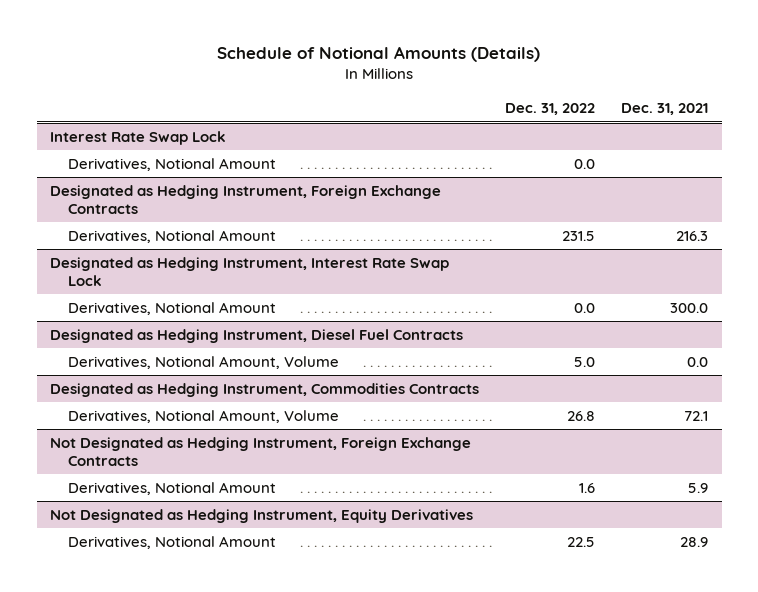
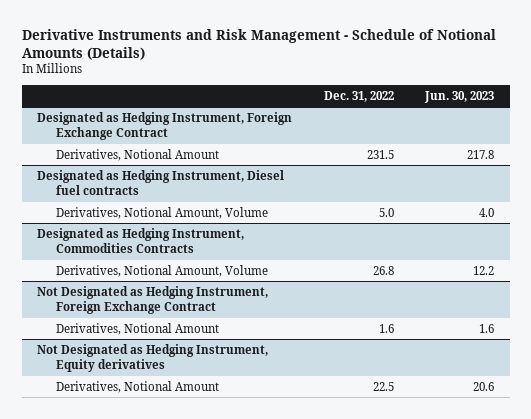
- Schedule of Notional Amounts (Details)
+ Derivative Instruments and Risk Management - Schedule of Notional Amounts (Details)
- | Dec. 31, 2022 | Dec. 31, 2021
+ | Dec. 31, 2022 | Jun. 30, 2023
- Interest Rate Swap Lock
- Derivatives, Notional Amount | 0.0 |
- Designated as Hedging Instrument, Foreign Exchange Contracts
+ Designated as Hedging Instrument, Foreign Exchange Contract
- Designated as Hedging Instrument, Interest Rate Swap Lock
- Derivatives, Notional Amount | 0.0 | 300.0
- Designated as Hedging Instrument, Diesel Fuel Contracts
+ Designated as Hedging Instrument, Diesel fuel contracts
- Not Designated as Hedging Instrument, Foreign Exchange Contracts
+ Not Designated as Hedging Instrument, Foreign Exchange Contract
- Not Designated as Hedging Instrument, Equity Derivatives
+ Not Designated as Hedging Instrument, Equity derivatives

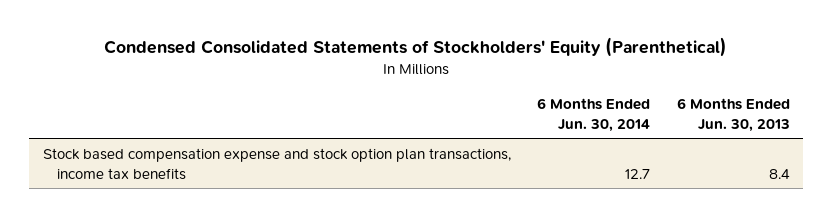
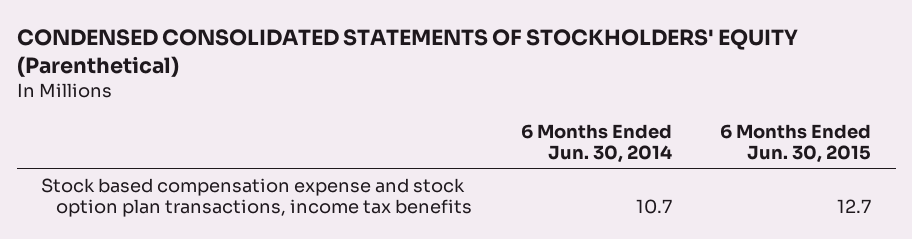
- Condensed Consolidated Statements of Stockholders' Equity (Parenthetical)
+ CONDENSED CONSOLIDATED STATEMENTS OF STOCKHOLDERS' EQUITY (Parenthetical)
- | 6 Months Ended Jun. 30, 2014 | 6 Months Ended Jun. 30, 2013
+ | 6 Months Ended Jun. 30, 2014 | 6 Months Ended Jun. 30, 2015
- Stock based compensation expense and stock option plan transactions, income tax benefits | 12.7 | 8.4
+ Stock based compensation expense and stock option plan transactions, income tax benefits | 10.7 | 12.7

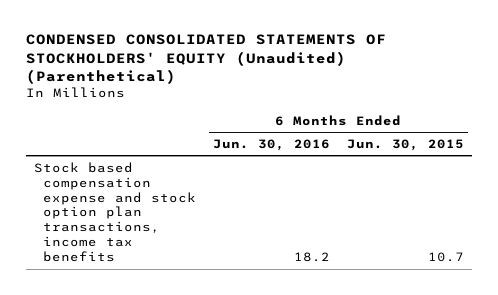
- CONDENSED CONSOLIDATED STATEMENTS OF STOCKHOLDERS' EQUITY (Parenthetical)
+ CONDENSED CONSOLIDATED STATEMENTS OF STOCKHOLDERS' EQUITY (Unaudited) (Parenthetical)
- | 6 Months Ended Jun. 30, 2014 | 6 Months Ended Jun. 30, 2015
+ | 6 Months Ended Jun. 30, 2016 | 6 Months Ended Jun. 30, 2015
- Stock based compensation expense and stock option plan transactions, income tax benefits | 10.7 | 12.7
+ Stock based compensation expense and stock option plan transactions, income tax benefits | 18.2 | 10.7

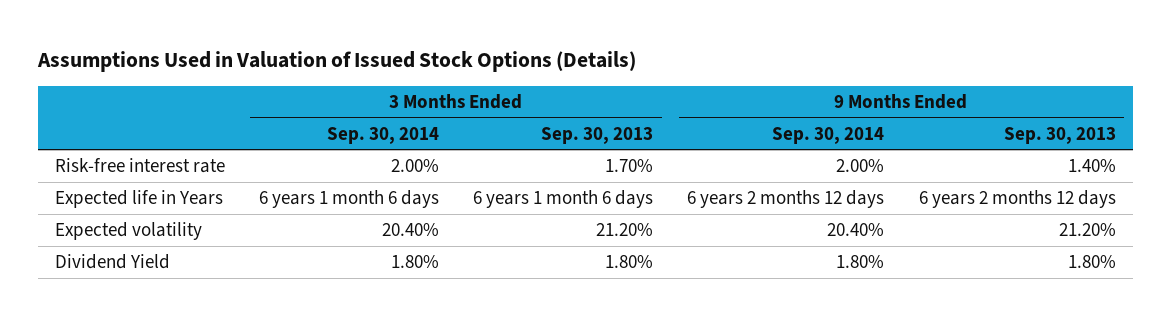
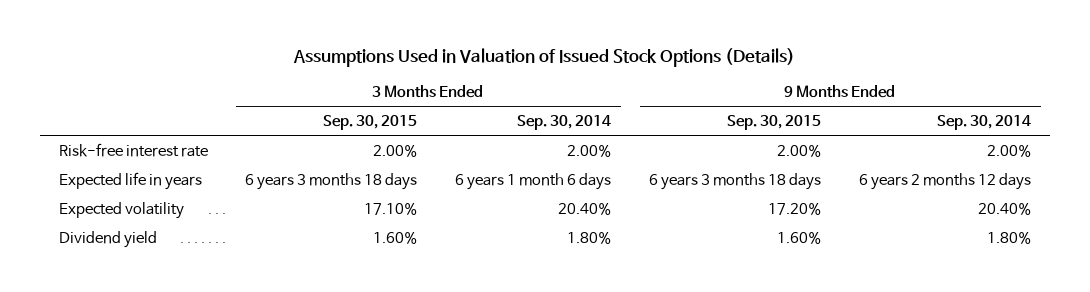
- | 3 Months Ended Sep. 30, 2014 | 3 Months Ended Sep. 30, 2013 | 9 Months Ended Sep. 30, 2014 | 9 Months Ended Sep. 30, 2013
+ | 3 Months Ended Sep. 30, 2015 | 3 Months Ended Sep. 30, 2014 | 9 Months Ended Sep. 30, 2015 | 9 Months Ended Sep. 30, 2014
- Expected life in Years | 6 years 1 month 6 days | 6 years 1 month 6 days | 6 years 2 months 12 days | 6 years 2 months 12 days
+ Expected life in years | 6 years 3 months 18 days | 6 years 1 month 6 days | 6 years 3 months 18 days | 6 years 2 months 12 days
- Dividend Yield | 1.80% | 1.80% | 1.80% | 1.80%
+ Dividend yield | 1.60% | 1.80% | 1.60% | 1.80%

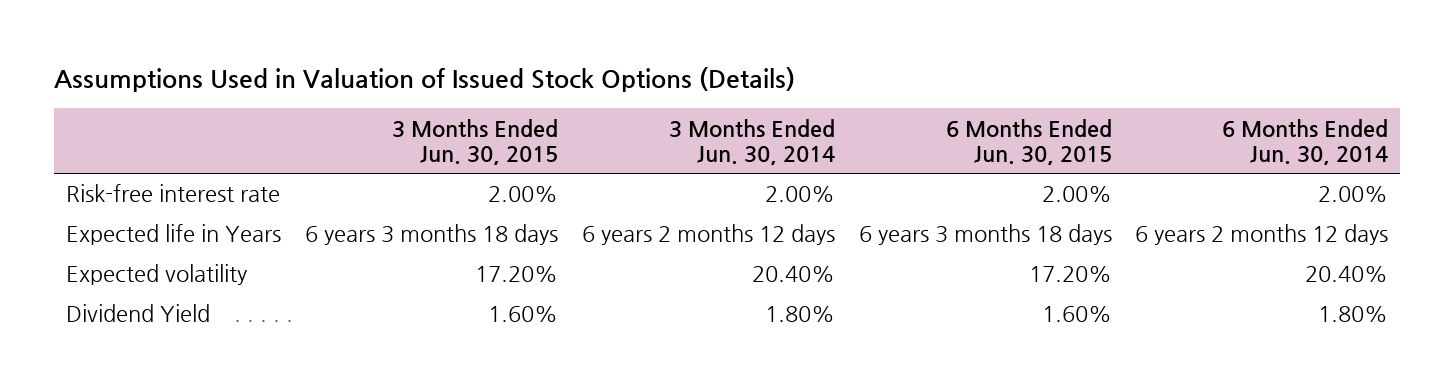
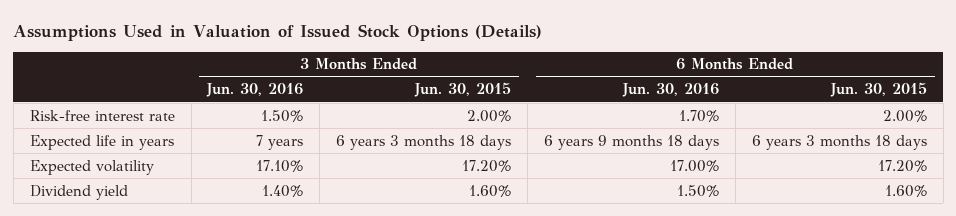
- | 3 Months Ended Jun. 30, 2015 | 3 Months Ended Jun. 30, 2014 | 6 Months Ended Jun. 30, 2015 | 6 Months Ended Jun. 30, 2014
+ | 3 Months Ended Jun. 30, 2016 | 3 Months Ended Jun. 30, 2015 | 6 Months Ended Jun. 30, 2016 | 6 Months Ended Jun. 30, 2015
- Expected life in Years | 6 years 3 months 18 days | 6 years 2 months 12 days | 6 years 3 months 18 days | 6 years 2 months 12 days
+ Expected life in years | 7 years | 6 years 3 months 18 days | 6 years 9 months 18 days | 6 years 3 months 18 days
- Dividend Yield | 1.60% | 1.80% | 1.60% | 1.80%
+ Dividend yield | 1.40% | 1.60% | 1.50% | 1.60%

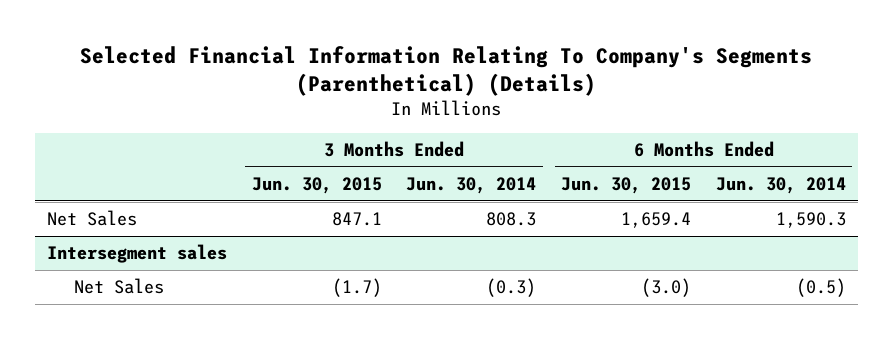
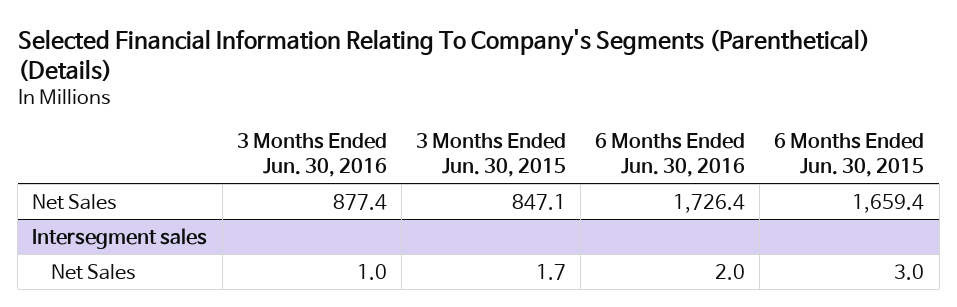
- | 3 Months Ended Jun. 30, 2015 | 3 Months Ended Jun. 30, 2014 | 6 Months Ended Jun. 30, 2015 | 6 Months Ended Jun. 30, 2014
+ | 3 Months Ended Jun. 30, 2016 | 3 Months Ended Jun. 30, 2015 | 6 Months Ended Jun. 30, 2016 | 6 Months Ended Jun. 30, 2015
@ Intersegment sales
- Net Sales | (1.7) | (0.3) | (3.0) | (0.5)
+ Net Sales | 1.0 | 1.7 | 2.0 | 3.0

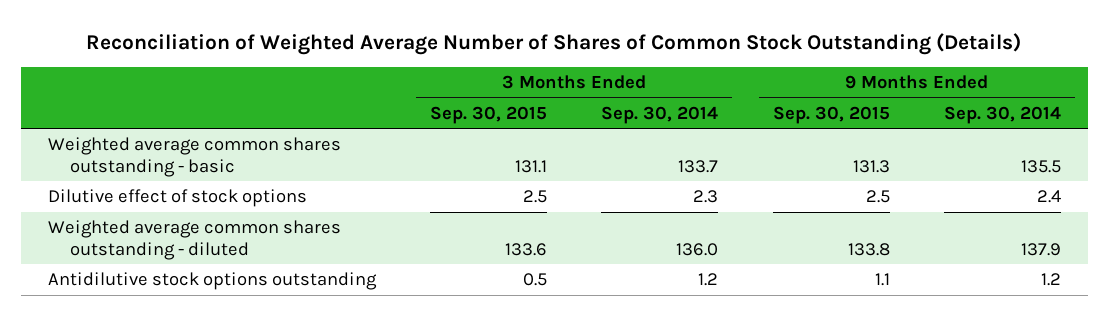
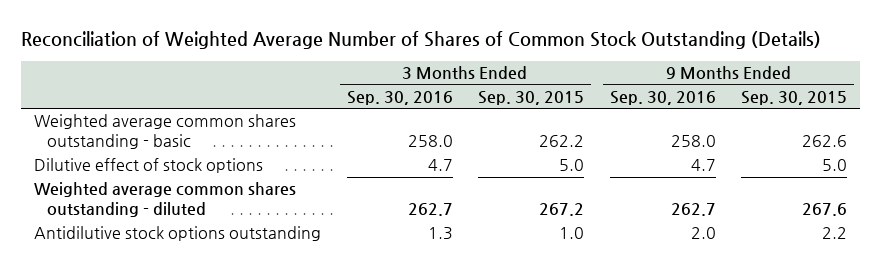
- | 3 Months Ended Sep. 30, 2015 | 3 Months Ended Sep. 30, 2014 | 9 Months Ended Sep. 30, 2015 | 9 Months Ended Sep. 30, 2014
+ | 3 Months Ended Sep. 30, 2016 | 3 Months Ended Sep. 30, 2015 | 9 Months Ended Sep. 30, 2016 | 9 Months Ended Sep. 30, 2015
- Weighted average common shares outstanding - basic | 131.1 | 133.7 | 131.3 | 135.5
- Dilutive effect of stock options | 2.5 | 2.3 | 2.5 | 2.4
- Weighted average common shares outstanding - diluted | 133.6 | 136.0 | 133.8 | 137.9
- Antidilutive stock options outstanding | 0.5 | 1.2 | 1.1 | 1.2
+ Weighted average common shares outstanding - basic | 258.0 | 262.2 | 258.0 | 262.6
+ Dilutive effect of stock options | 4.7 | 5.0 | 4.7 | 5.0
+ Weighted average common shares outstanding - diluted | 262.7 | 267.2 | 262.7 | 267.6
+ Antidilutive stock options outstanding | 1.3 | 1.0 | 2.0 | 2.2

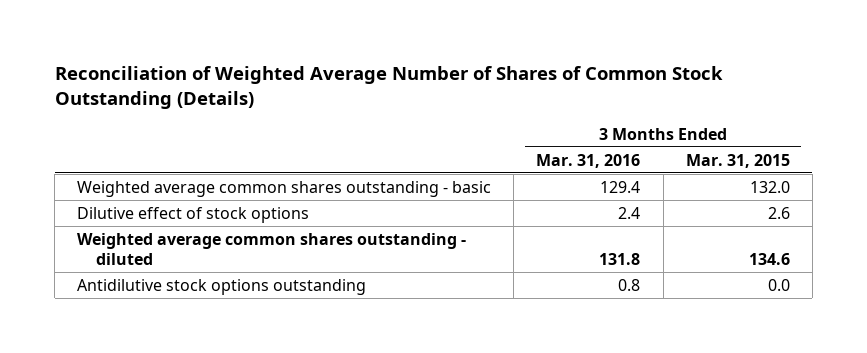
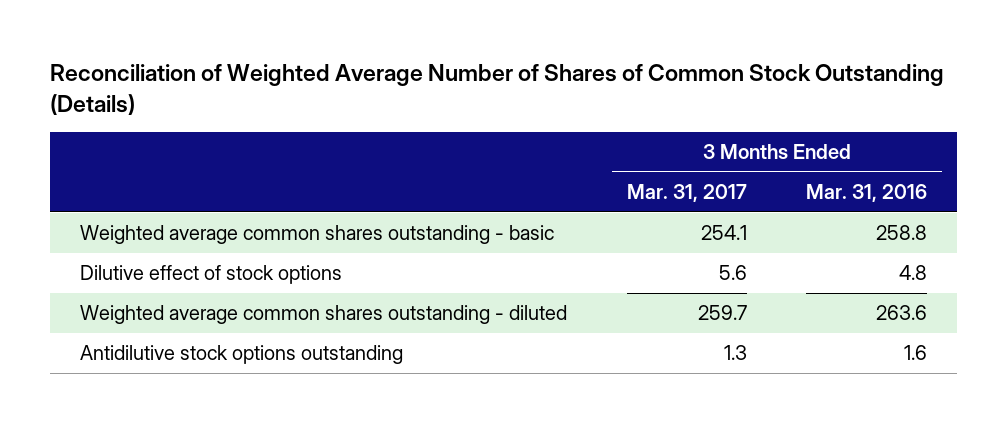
- | 3 Months Ended Mar. 31, 2016 | 3 Months Ended Mar. 31, 2015
+ | 3 Months Ended Mar. 31, 2017 | 3 Months Ended Mar. 31, 2016
- Weighted average common shares outstanding - basic | 129.4 | 132.0
- Dilutive effect of stock options | 2.4 | 2.6
- Weighted average common shares outstanding - diluted | 131.8 | 134.6
- Antidilutive stock options outstanding | 0.8 | 0.0
+ Weighted average common shares outstanding - basic | 254.1 | 258.8
+ Dilutive effect of stock options | 5.6 | 4.8
+ Weighted average common shares outstanding - diluted | 259.7 | 263.6
+ Antidilutive stock options outstanding | 1.3 | 1.6

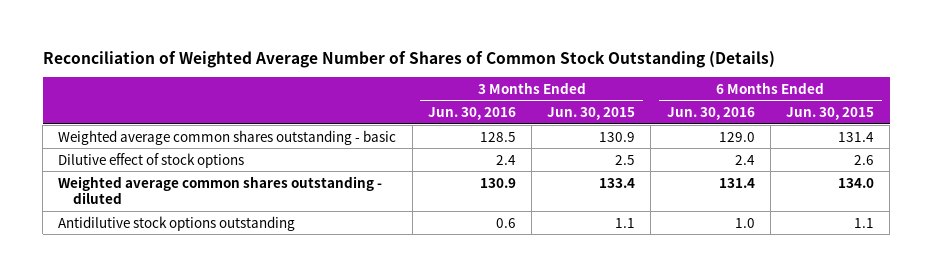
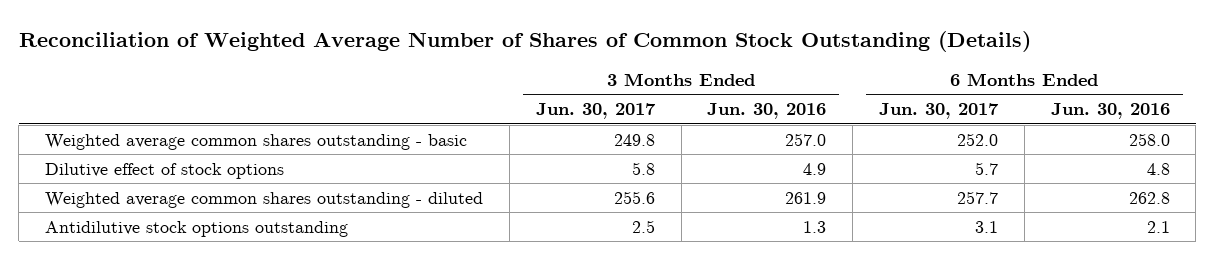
- | 3 Months Ended Jun. 30, 2016 | 3 Months Ended Jun. 30, 2015 | 6 Months Ended Jun. 30, 2016 | 6 Months Ended Jun. 30, 2015
+ | 3 Months Ended Jun. 30, 2017 | 3 Months Ended Jun. 30, 2016 | 6 Months Ended Jun. 30, 2017 | 6 Months Ended Jun. 30, 2016
- Weighted average common shares outstanding - basic | 128.5 | 130.9 | 129.0 | 131.4
- Dilutive effect of stock options | 2.4 | 2.5 | 2.4 | 2.6
- Weighted average common shares outstanding - diluted | 130.9 | 133.4 | 131.4 | 134.0
- Antidilutive stock options outstanding | 0.6 | 1.1 | 1.0 | 1.1
+ Weighted average common shares outstanding - basic | 249.8 | 257.0 | 252.0 | 258.0
+ Dilutive effect of stock options | 5.8 | 4.9 | 5.7 | 4.8
+ Weighted average common shares outstanding - diluted | 255.6 | 261.9 | 257.7 | 262.8
+ Antidilutive stock options outstanding | 2.5 | 1.3 | 3.1 | 2.1

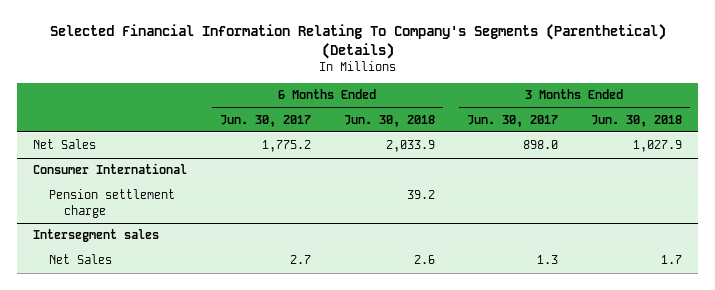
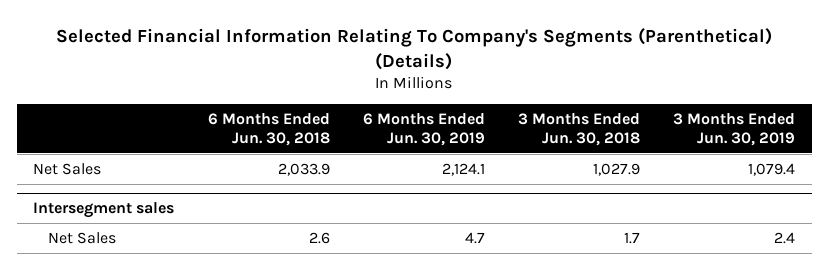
- | 6 Months Ended Jun. 30, 2017 | 6 Months Ended Jun. 30, 2018 | 3 Months Ended Jun. 30, 2017 | 3 Months Ended Jun. 30, 2018
+ | 6 Months Ended Jun. 30, 2018 | 6 Months Ended Jun. 30, 2019 | 3 Months Ended Jun. 30, 2018 | 3 Months Ended Jun. 30, 2019
- Consumer International
- Pension settlement charge | | 39.2 | |

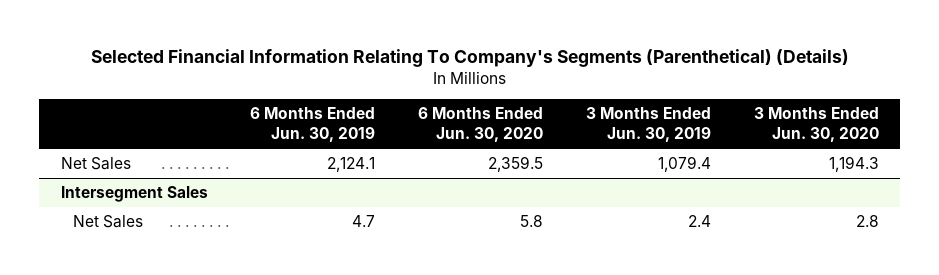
- | 6 Months Ended Jun. 30, 2018 | 6 Months Ended Jun. 30, 2019 | 3 Months Ended Jun. 30, 2018 | 3 Months Ended Jun. 30, 2019
+ | 6 Months Ended Jun. 30, 2019 | 6 Months Ended Jun. 30, 2020 | 3 Months Ended Jun. 30, 2019 | 3 Months Ended Jun. 30, 2020
- Intersegment sales
+ Intersegment Sales

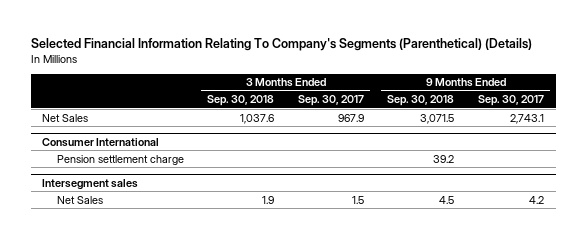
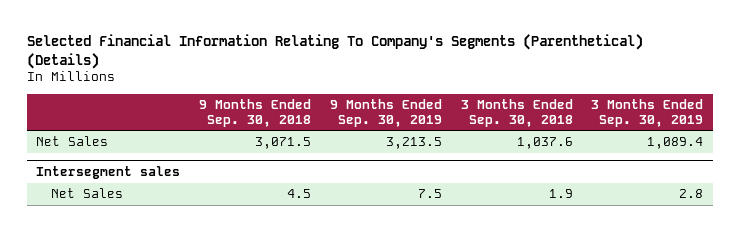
- | 3 Months Ended Sep. 30, 2018 | 3 Months Ended Sep. 30, 2017 | 9 Months Ended Sep. 30, 2018 | 9 Months Ended Sep. 30, 2017
+ | 9 Months Ended Sep. 30, 2018 | 9 Months Ended Sep. 30, 2019 | 3 Months Ended Sep. 30, 2018 | 3 Months Ended Sep. 30, 2019
- Consumer International
- Pension settlement charge | | | 39.2 |

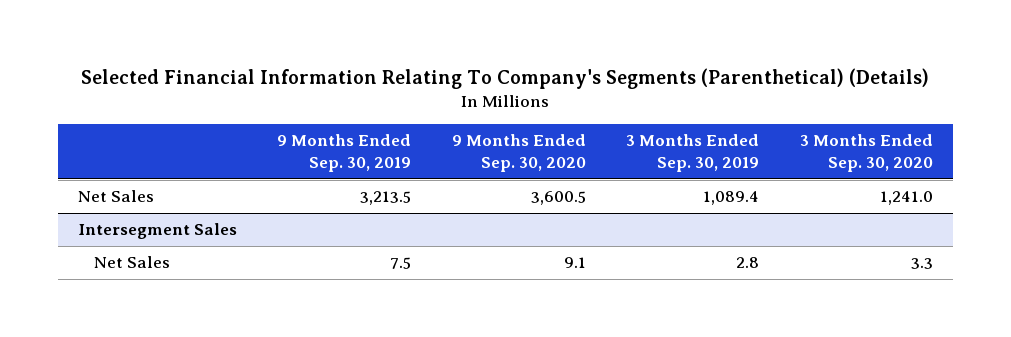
- | 9 Months Ended Sep. 30, 2018 | 9 Months Ended Sep. 30, 2019 | 3 Months Ended Sep. 30, 2018 | 3 Months Ended Sep. 30, 2019
+ | 9 Months Ended Sep. 30, 2019 | 9 Months Ended Sep. 30, 2020 | 3 Months Ended Sep. 30, 2019 | 3 Months Ended Sep. 30, 2020
- Intersegment sales
+ Intersegment Sales

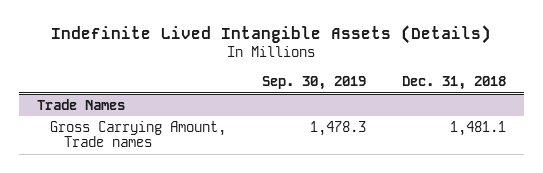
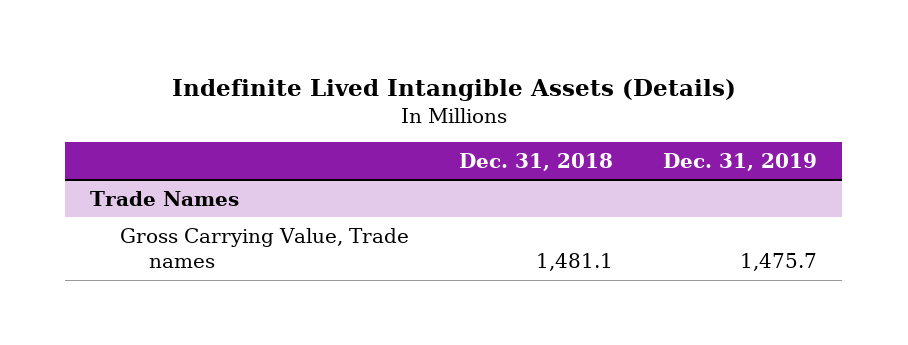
- | Sep. 30, 2019 | Dec. 31, 2018
+ | Dec. 31, 2018 | Dec. 31, 2019
@ Trade Names
- Gross Carrying Amount, Trade names | 1,478.3 | 1,481.1
+ Gross Carrying Value, Trade names | 1,481.1 | 1,475.7

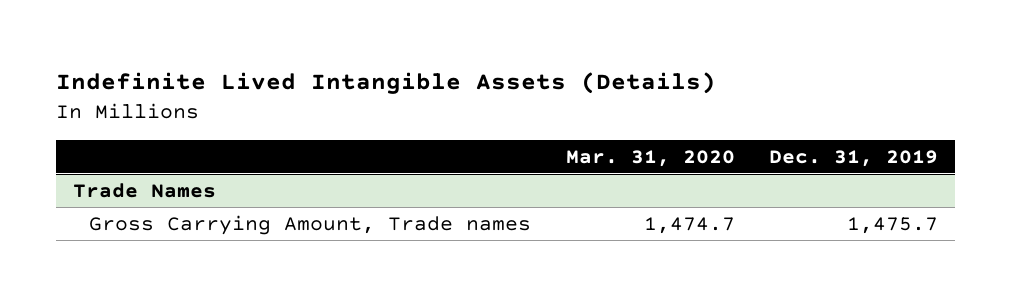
- | Dec. 31, 2018 | Dec. 31, 2019
+ | Mar. 31, 2020 | Dec. 31, 2019
@ Trade Names
- Gross Carrying Value, Trade names | 1,481.1 | 1,475.7
+ Gross Carrying Amount, Trade names | 1,474.7 | 1,475.7

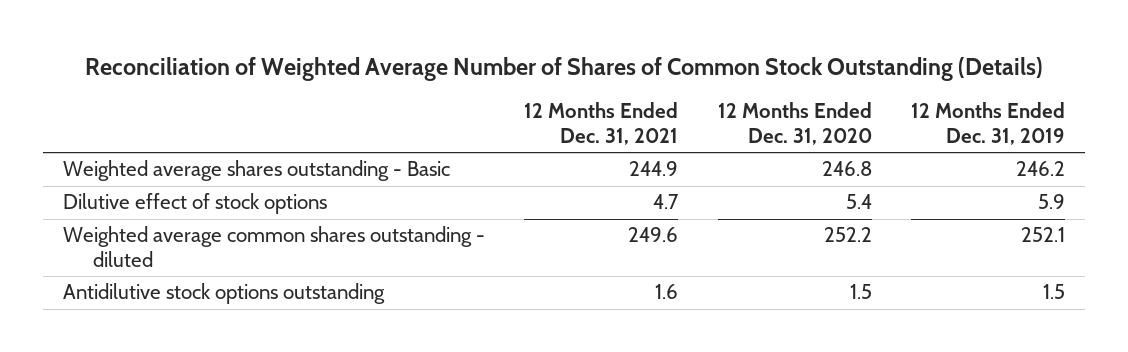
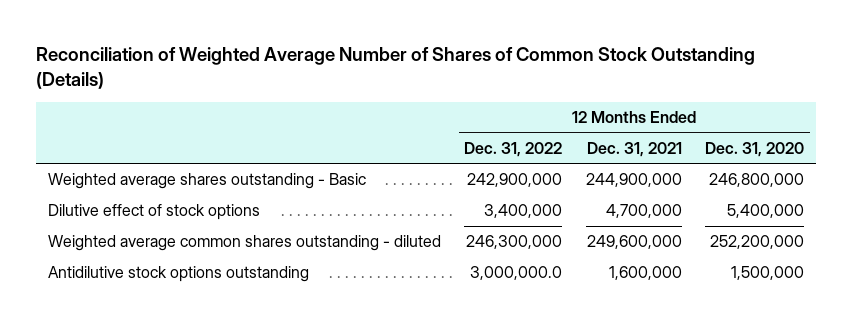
- | 12 Months Ended Dec. 31, 2021 | 12 Months Ended Dec. 31, 2020 | 12 Months Ended Dec. 31, 2019
+ | 12 Months Ended Dec. 31, 2022 | 12 Months Ended Dec. 31, 2021 | 12 Months Ended Dec. 31, 2020
- Weighted average shares outstanding - Basic | 244.9 | 246.8 | 246.2
- Dilutive effect of stock options | 4.7 | 5.4 | 5.9
- Weighted average common shares outstanding - diluted | 249.6 | 252.2 | 252.1
- Antidilutive stock options outstanding | 1.6 | 1.5 | 1.5
+ Weighted average shares outstanding - Basic | 242,900,000 | 244,900,000 | 246,800,000
+ Dilutive effect of stock options | 3,400,000 | 4,700,000 | 5,400,000
+ Weighted average common shares outstanding - diluted | 246,300,000 | 249,600,000 | 252,200,000
+ Antidilutive stock options outstanding | 3,000,000.0 | 1,600,000 | 1,500,000

